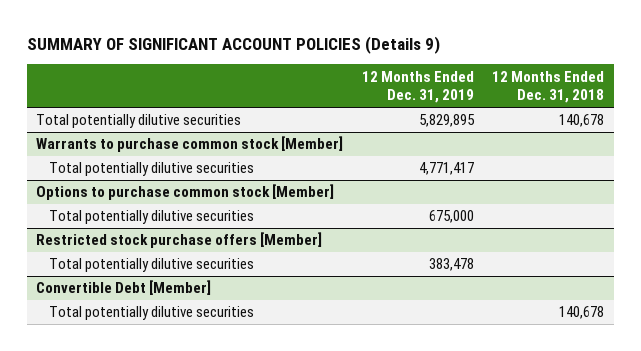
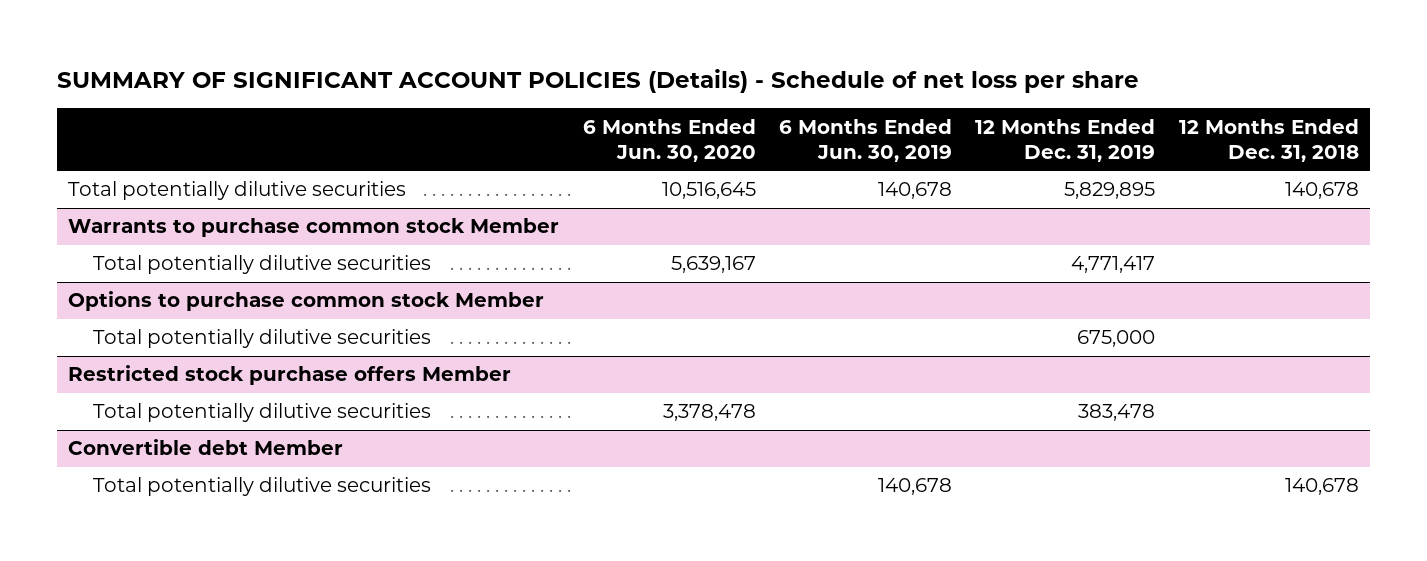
- SUMMARY OF SIGNIFICANT ACCOUNT POLICIES (Details 9)
+ SUMMARY OF SIGNIFICANT ACCOUNT POLICIES (Details) - Schedule of net loss per share
- | 12 Months Ended Dec. 31, 2019 | 12 Months Ended Dec. 31, 2018
+ | 6 Months Ended Jun. 30, 2020 | 6 Months Ended Jun. 30, 2019 | 12 Months Ended Dec. 31, 2019 | 12 Months Ended Dec. 31, 2018
- Warrants to purchase common stock [Member]
+ Warrants to purchase common stock Member
- Options to purchase common stock [Member]
+ Options to purchase common stock Member
- Restricted stock purchase offers [Member]
+ Restricted stock purchase offers Member
- Convertible Debt [Member]
+ Convertible debt Member

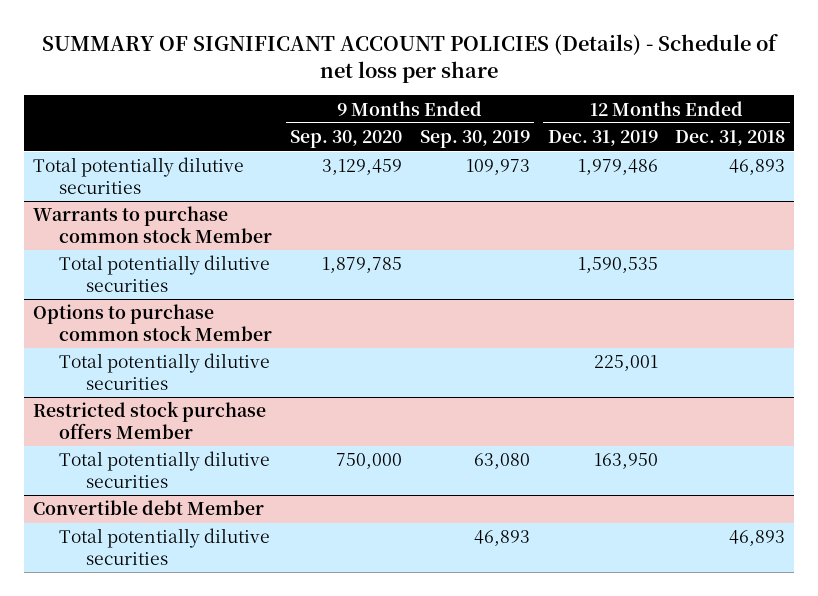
- | 6 Months Ended Jun. 30, 2020 | 6 Months Ended Jun. 30, 2019 | 12 Months Ended Dec. 31, 2019 | 12 Months Ended Dec. 31, 2018
+ | 9 Months Ended Sep. 30, 2020 | 9 Months Ended Sep. 30, 2019 | 12 Months Ended Dec. 31, 2019 | 12 Months Ended Dec. 31, 2018
- Total potentially dilutive securities | 10,516,645 | 140,678 | 5,829,895 | 140,678
+ Total potentially dilutive securities | 3,129,459 | 109,973 | 1,979,486 | 46,893
@ Warrants to purchase common stock Member
- Total potentially dilutive securities | 5,639,167 | | 4,771,417 |
+ Total potentially dilutive securities | 1,879,785 | | 1,590,535 |
@ Options to purchase common stock Member
- Total potentially dilutive securities | | | 675,000 |
+ Total potentially dilutive securities | | | 225,001 |
@ Restricted stock purchase offers Member
- Total potentially dilutive securities | 3,378,478 | | 383,478 |
+ Total potentially dilutive securities | 750,000 | 63,080 | 163,950 |
@ Convertible debt Member
- Total potentially dilutive securities | | 140,678 | | 140,678
+ Total potentially dilutive securities | | 46,893 | | 46,893

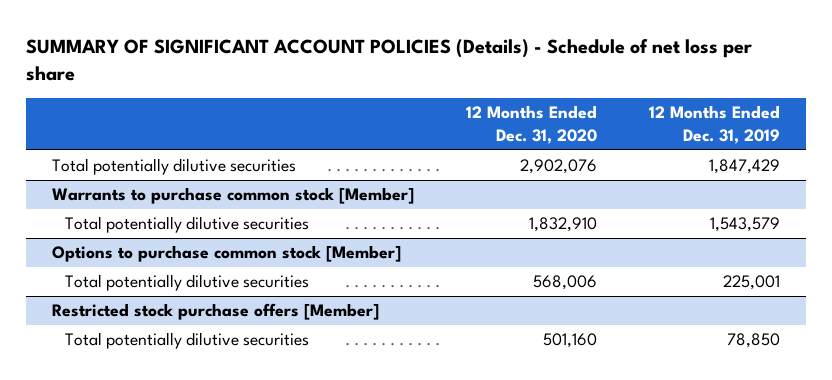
- | 9 Months Ended Sep. 30, 2020 | 9 Months Ended Sep. 30, 2019 | 12 Months Ended Dec. 31, 2019 | 12 Months Ended Dec. 31, 2018
+ | 12 Months Ended Dec. 31, 2020 | 12 Months Ended Dec. 31, 2019
- Total potentially dilutive securities | 3,129,459 | 109,973 | 1,979,486 | 46,893
- Warrants to purchase common stock Member
- Total potentially dilutive securities | 1,879,785 | | 1,590,535 |
- Options to purchase common stock Member
+ Total potentially dilutive securities | 2,902,076 | 1,847,429
+ Warrants to purchase common stock [Member]
+ Total potentially dilutive securities | 1,832,910 | 1,543,579
+ Options to purchase common stock [Member]
- Restricted stock purchase offers Member
- Total potentially dilutive securities | 750,000 | 63,080 | 163,950 |
- Convertible debt Member
- Total potentially dilutive securities | | 46,893 | | 46,893
+ Restricted stock purchase offers [Member]
+ Total potentially dilutive securities | 501,160 | 78,850

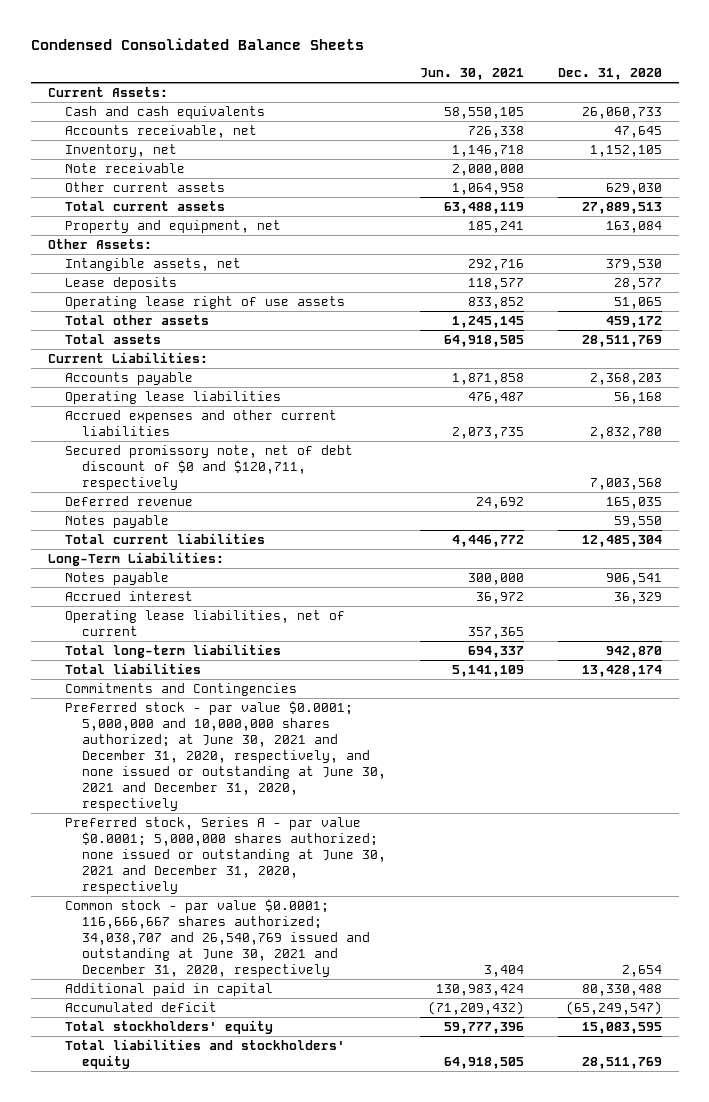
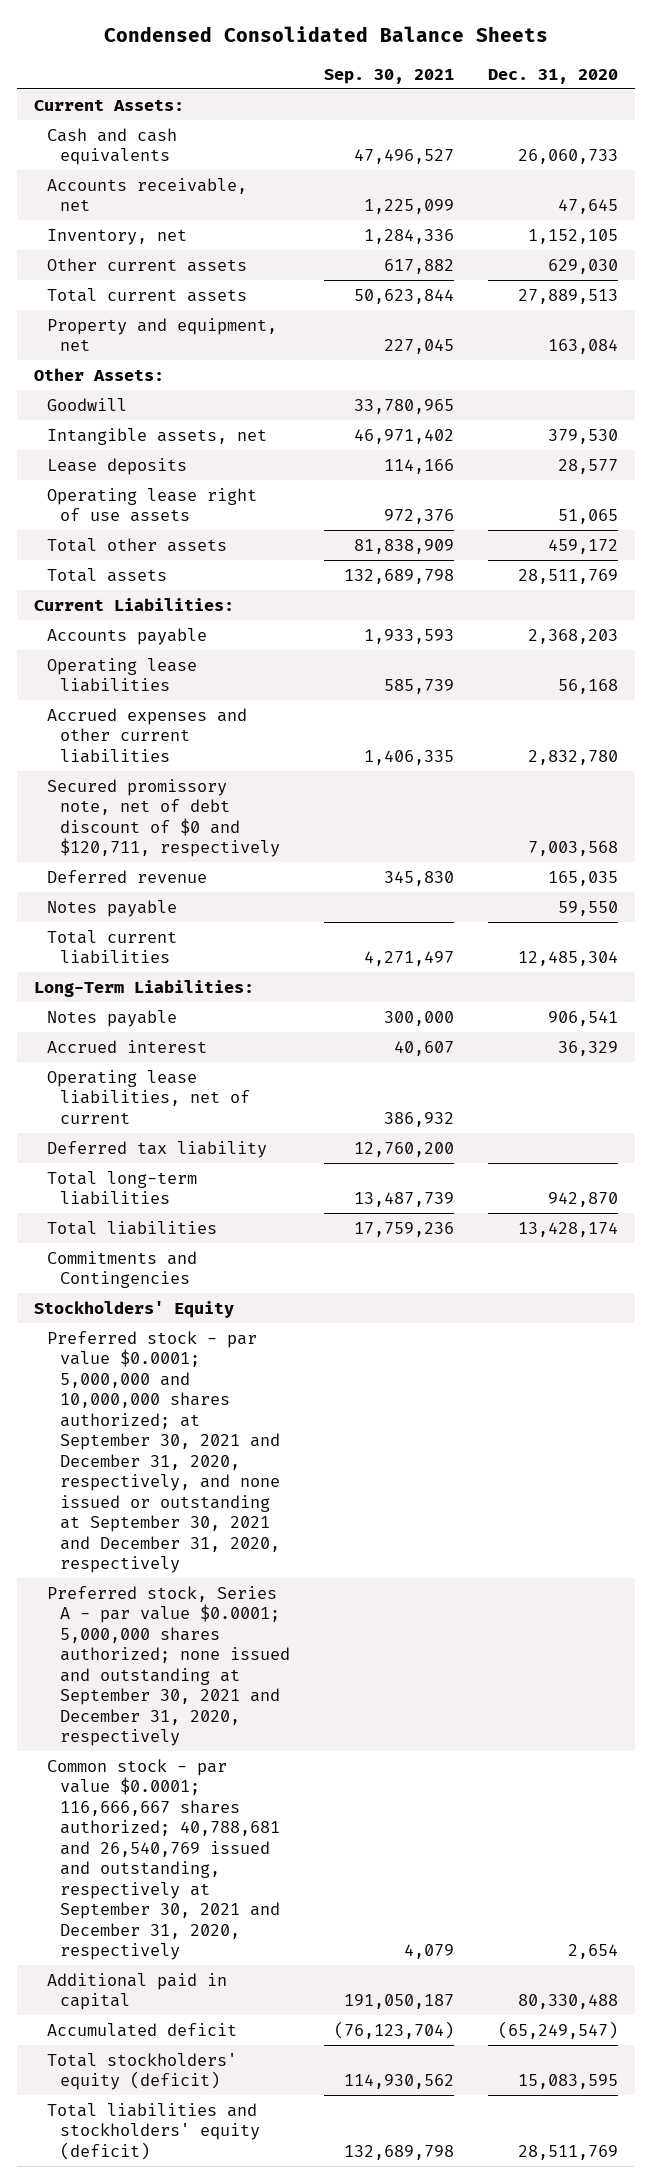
- | Jun. 30, 2021 | Dec. 31, 2020
+ | Sep. 30, 2021 | Dec. 31, 2020
- Note receivable | 2,000,000 |
+ Goodwill | 33,780,965 |
+ Deferred tax liability | 12,760,200 |
- Preferred stock - par value $0.0001; 5,000,000 and 10,000,000 shares authorized; at June 30, 2021 and December 31, 2020, respectively, and none issued or outstanding at June 30, 2021 and December 31, 2020, respectively
- Preferred stock, Series A - par value $0.0001; 5,000,000 shares authorized; none issued or outstanding at June 30, 2021 and December 31, 2020, respectively
- Common stock - par value $0.0001; 116,666,667 shares authorized; 34,038,707 and 26,540,769 issued and outstanding at June 30, 2021 and December 31, 2020, respectively | 3,404 | 2,654
+ Stockholders' Equity
+ Preferred stock - par value $0.0001; 5,000,000 and 10,000,000 shares authorized; at September 30, 2021 and December 31, 2020, respectively, and none issued or outstanding at September 30, 2021 and December 31, 2020, respectively
+ Preferred stock, Series A - par value $0.0001; 5,000,000 shares authorized; none issued and outstanding at September 30, 2021 and December 31, 2020, respectively
+ Common stock - par value $0.0001; 116,666,667 shares authorized; 40,788,681 and 26,540,769 issued and outstanding, respectively at September 30, 2021 and December 31, 2020, respectively | 4,079 | 2,654
- Total stockholders' equity | 59,777,396 | 15,083,595
- Total liabilities and stockholders' equity | 64,918,505 | 28,511,769
+ Total stockholders' equity (deficit) | 114,930,562 | 15,083,595
+ Total liabilities and stockholders' equity (deficit) | 132,689,798 | 28,511,769

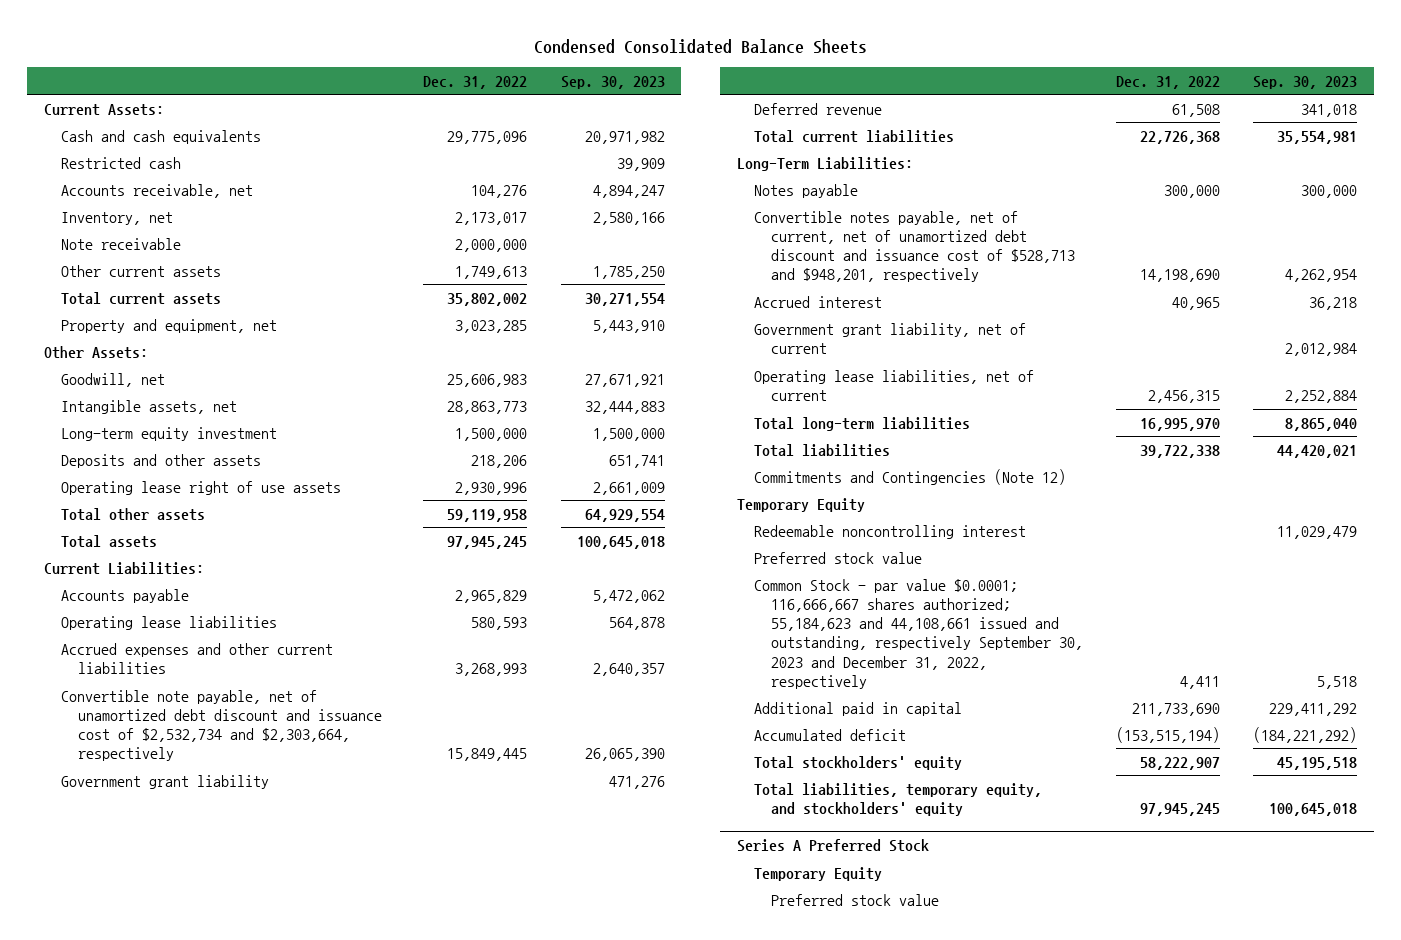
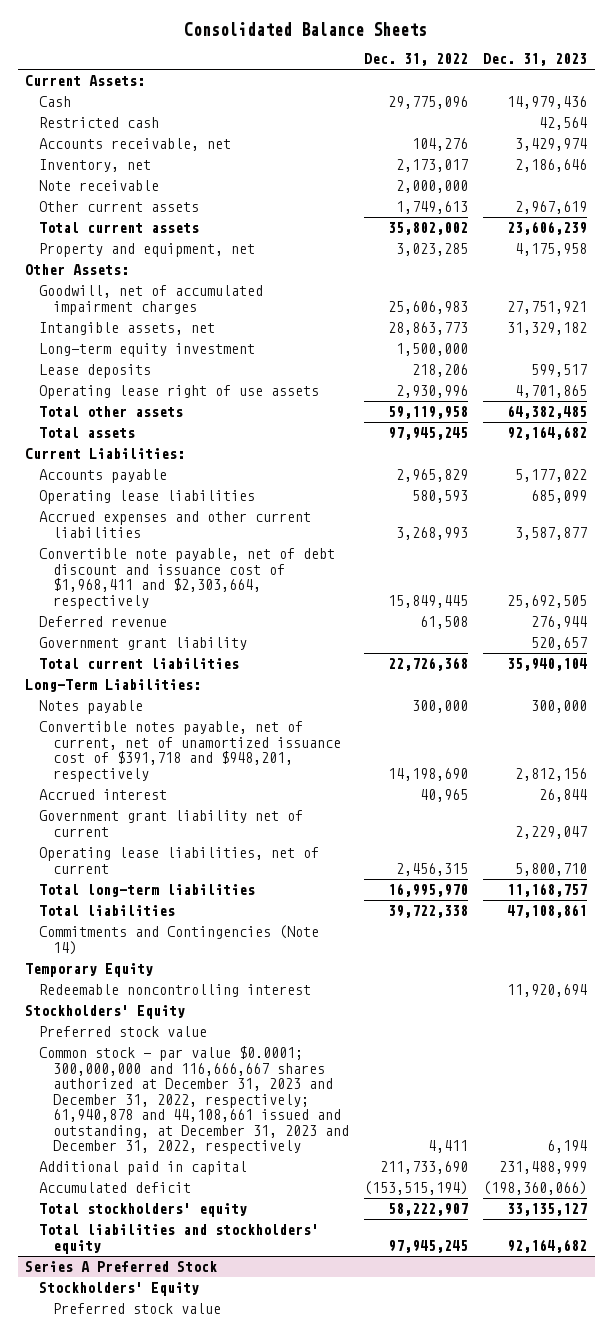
- Condensed Consolidated Balance Sheets
+ Consolidated Balance Sheets
- | Dec. 31, 2022 | Sep. 30, 2023
+ | Dec. 31, 2022 | Dec. 31, 2023
- Cash and cash equivalents | 29,775,096 | 20,971,982
+ Cash | 29,775,096 | 14,979,436
- Goodwill, net | 25,606,983 | 27,671,921
+ Goodwill, net of accumulated impairment charges | 25,606,983 | 27,751,921
- Deposits and other assets | 218,206 | 651,741
+ Lease deposits | 218,206 | 599,517
- Convertible note payable, net of unamortized debt discount and issuance cost of $2,532,734 and $2,303,664, respectively | 15,849,445 | 26,065,390
+ Convertible note payable, net of debt discount and issuance cost of $1,968,411 and $2,303,664, respectively | 15,849,445 | 25,692,505
moved down: Government grant liability | | 520,657
- Convertible notes payable, net of current, net of unamortized debt discount and issuance cost of $528,713 and $948,201, respectively | 14,198,690 | 4,262,954
+ Convertible notes payable, net of current, net of unamortized issuance cost of $391,718 and $948,201, respectively | 14,198,690 | 2,812,156
- Government grant liability, net of current | | 2,012,984
+ Government grant liability net of current | | 2,229,047
- Commitments and Contingencies (Note 12)
+ Commitments and Contingencies (Note 14)
+ Stockholders' Equity
- Common Stock - par value $0.0001; 116,666,667 shares authorized; 55,184,623 and 44,108,661 issued and outstanding, respectively September 30, 2023 and December 31, 2022, respectively | 4,411 | 5,518
+ Common stock - par value $0.0001; 300,000,000 and 116,666,667 shares authorized at December 31, 2023 and December 31, 2022, respectively; 61,940,878 and 44,108,661 issued and outstanding, at December 31, 2023 and December 31, 2022, respectively | 4,411 | 6,194
- Total liabilities, temporary equity, and stockholders' equity | 97,945,245 | 100,645,018
+ Total liabilities and stockholders' equity | 97,945,245 | 92,164,682
@ Series A Preferred Stock
- Temporary Equity
+ Stockholders' Equity

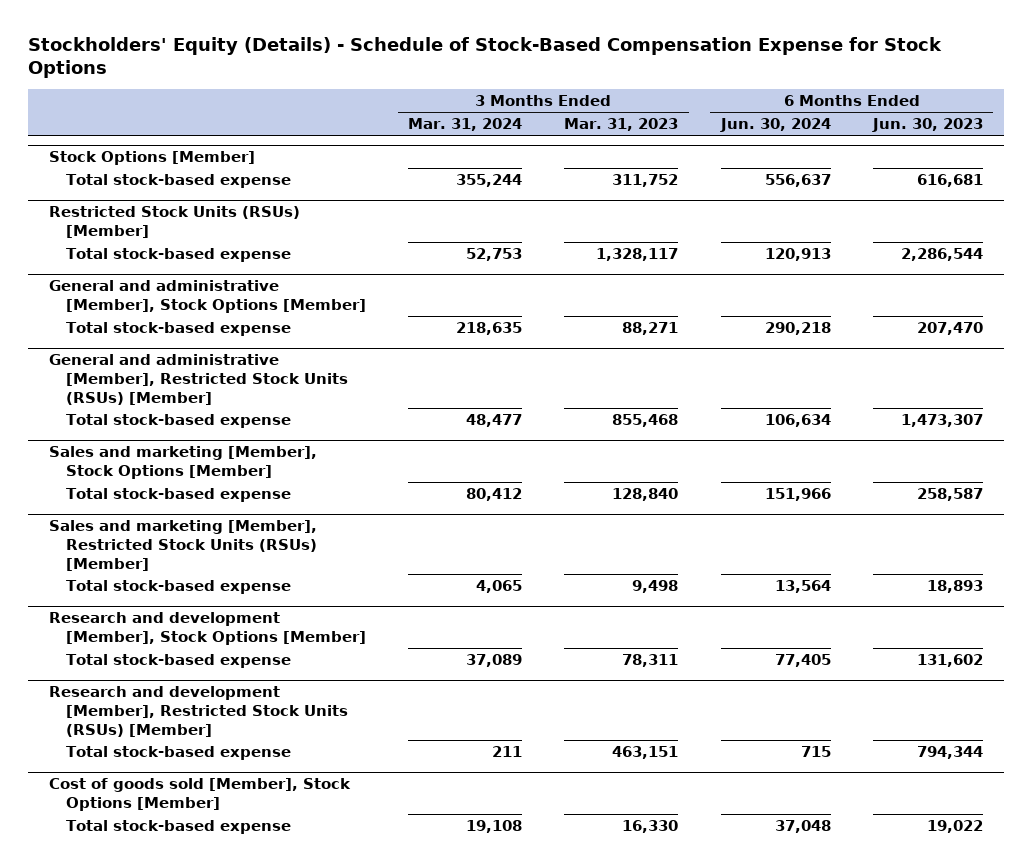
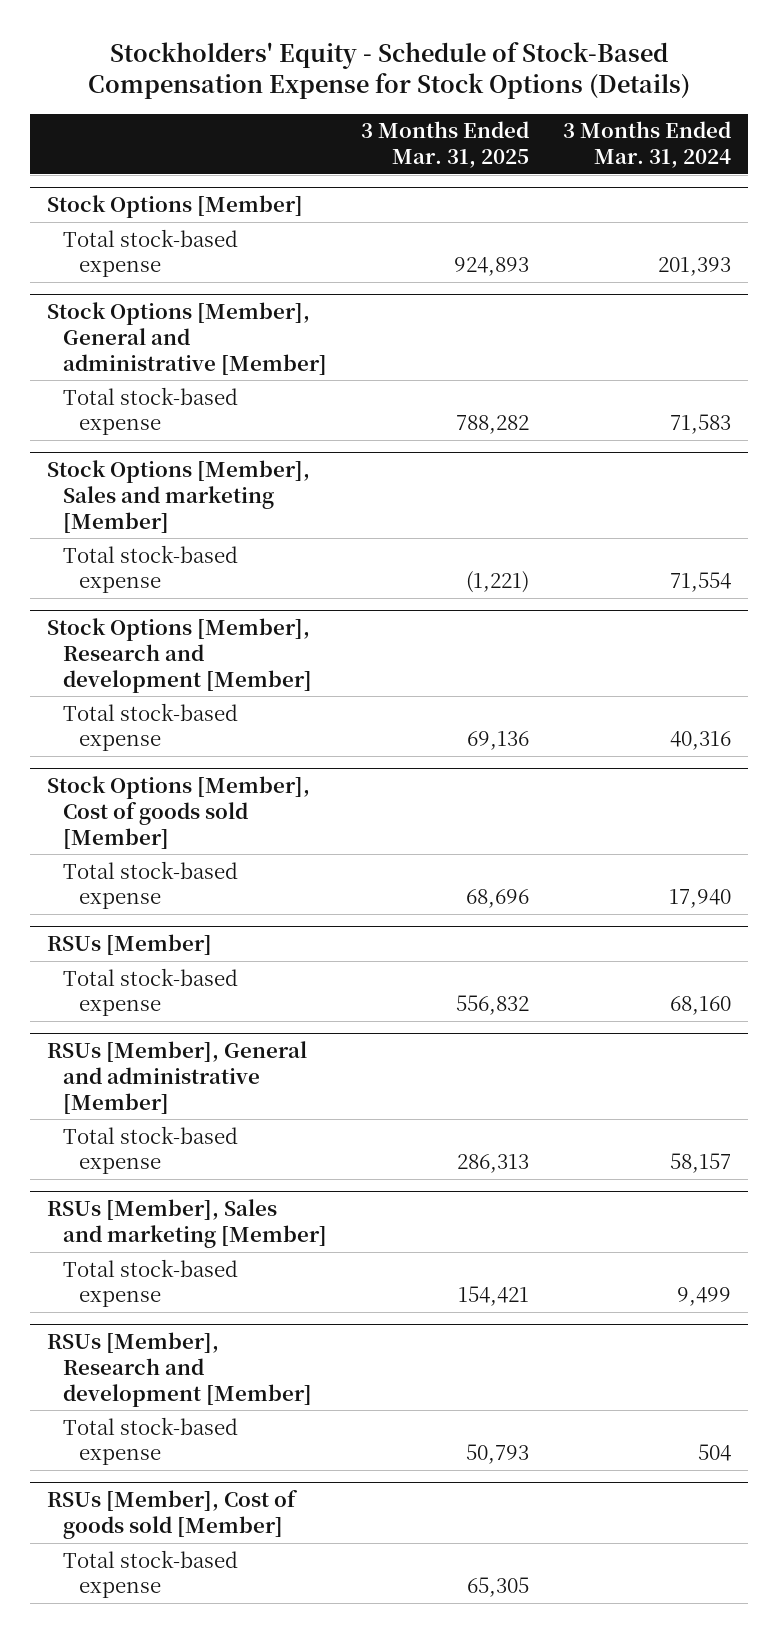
- Stockholders' Equity (Details) - Schedule of Stock-Based Compensation Expense for Stock Options
+ Stockholders' Equity - Schedule of Stock-Based Compensation Expense for Stock Options (Details)
- | 3 Months Ended Mar. 31, 2024 | 3 Months Ended Mar. 31, 2023 | 6 Months Ended Jun. 30, 2024 | 6 Months Ended Jun. 30, 2023
+ | 3 Months Ended Mar. 31, 2025 | 3 Months Ended Mar. 31, 2024
@ Stock Options [Member]
- Total stock-based expense | 355,244 | 311,752 | 556,637 | 616,681
- Restricted Stock Units (RSUs) [Member]
- Total stock-based expense | 52,753 | 1,328,117 | 120,913 | 2,286,544
- General and administrative [Member], Stock Options [Member]
- Total stock-based expense | 218,635 | 88,271 | 290,218 | 207,470
- General and administrative [Member], Restricted Stock Units (RSUs) [Member]
- Total stock-based expense | 48,477 | 855,468 | 106,634 | 1,473,307
- Sales and marketing [Member], Stock Options [Member]
- Total stock-based expense | 80,412 | 128,840 | 151,966 | 258,587
- Sales and marketing [Member], Restricted Stock Units (RSUs) [Member]
- Total stock-based expense | 4,065 | 9,498 | 13,564 | 18,893
- Research and development [Member], Stock Options [Member]
- Total stock-based expense | 37,089 | 78,311 | 77,405 | 131,602
- Research and development [Member], Restricted Stock Units (RSUs) [Member]
- Total stock-based expense | 211 | 463,151 | 715 | 794,344
- Cost of goods sold [Member], Stock Options [Member]
- Total stock-based expense | 19,108 | 16,330 | 37,048 | 19,022
@ Stock Options [Member]
+ Total stock-based expense | 924,893 | 201,393
+ Stock Options [Member], General and administrative [Member]
+ Total stock-based expense | 788,282 | 71,583
+ Stock Options [Member], Sales and marketing [Member]
+ Total stock-based expense | (1,221) | 71,554
+ Stock Options [Member], Research and development [Member]
+ Total stock-based expense | 69,136 | 40,316
+ Stock Options [Member], Cost of goods sold [Member]
+ Total stock-based expense | 68,696 | 17,940
+ RSUs [Member]
+ Total stock-based expense | 556,832 | 68,160
+ RSUs [Member], General and administrative [Member]
+ Total stock-based expense | 286,313 | 58,157
+ RSUs [Member], Sales and marketing [Member]
+ Total stock-based expense | 154,421 | 9,499
+ RSUs [Member], Research and development [Member]
+ Total stock-based expense | 50,793 | 504
+ RSUs [Member], Cost of goods sold [Member]
+ Total stock-based expense | 65,305 |

